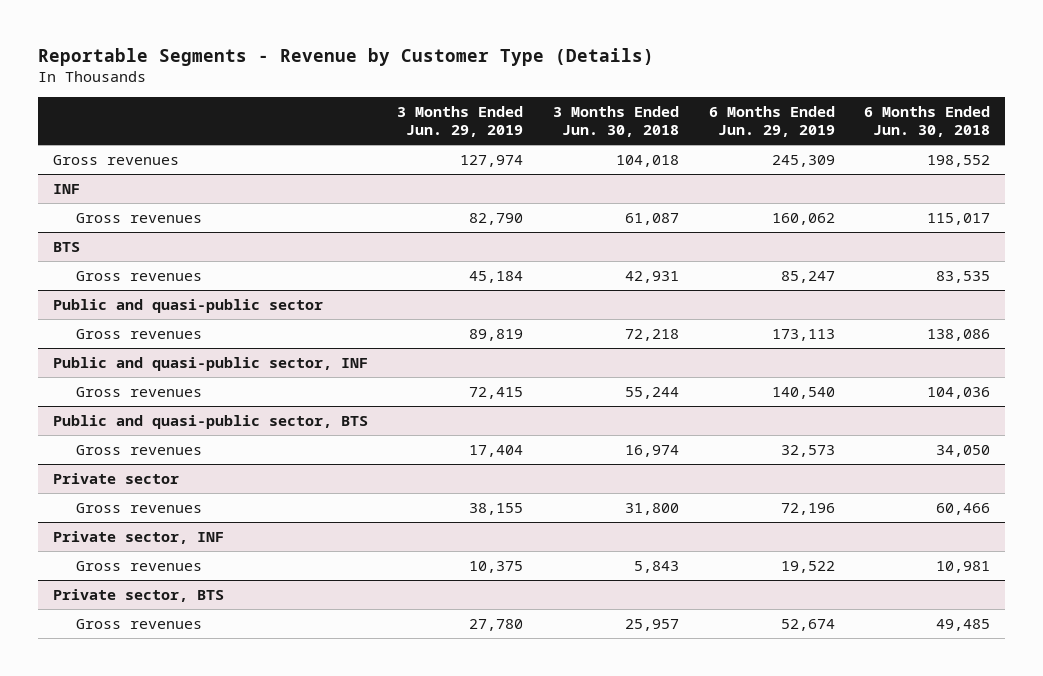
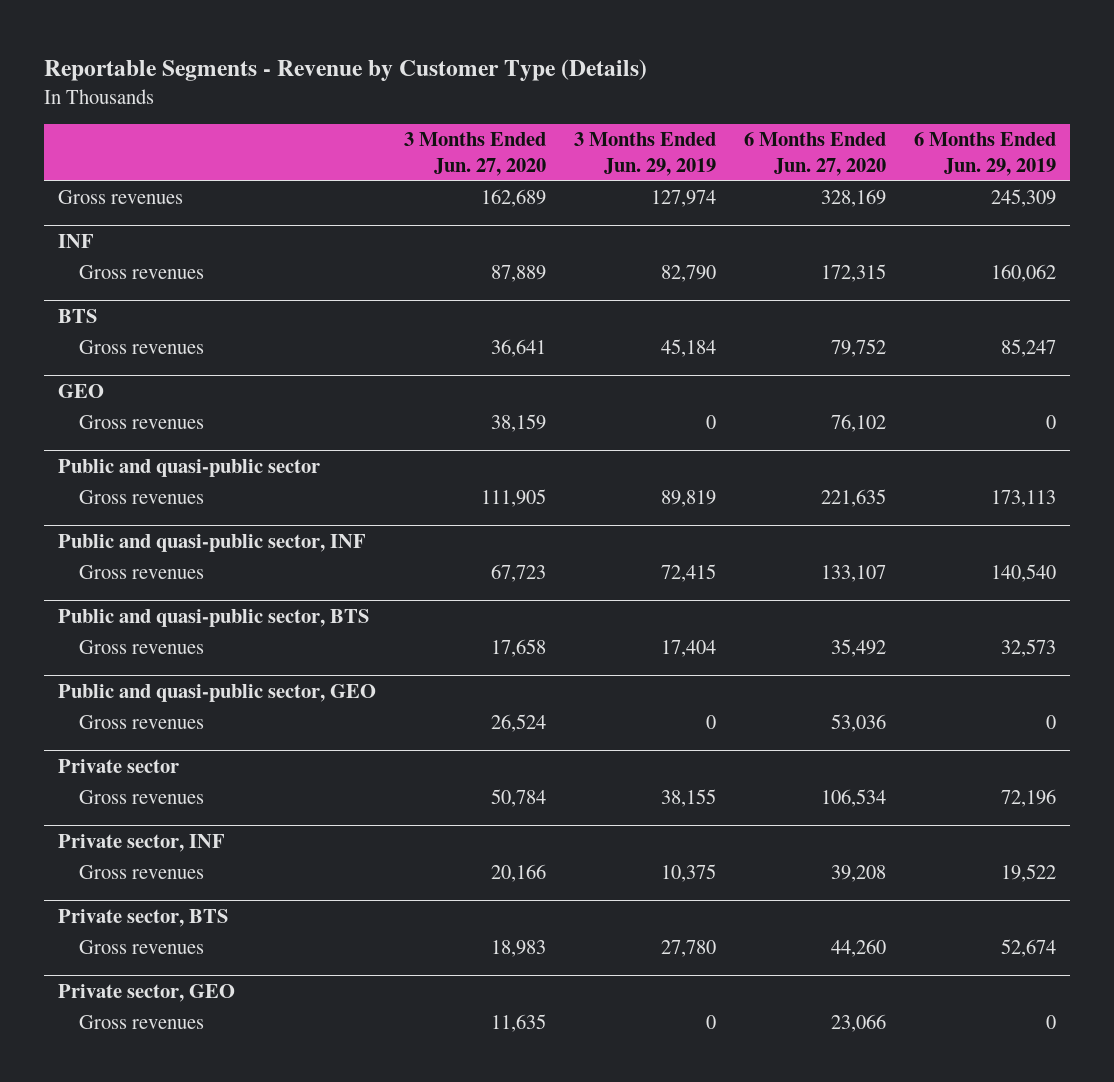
- | 3 Months Ended Jun. 29, 2019 | 3 Months Ended Jun. 30, 2018 | 6 Months Ended Jun. 29, 2019 | 6 Months Ended Jun. 30, 2018
+ | 3 Months Ended Jun. 27, 2020 | 3 Months Ended Jun. 29, 2019 | 6 Months Ended Jun. 27, 2020 | 6 Months Ended Jun. 29, 2019
+ GEO
+ Gross revenues | 38,159 | 0 | 76,102 | 0
+ Public and quasi-public sector, GEO
+ Gross revenues | 26,524 | 0 | 53,036 | 0
+ Private sector, GEO
+ Gross revenues | 11,635 | 0 | 23,066 | 0

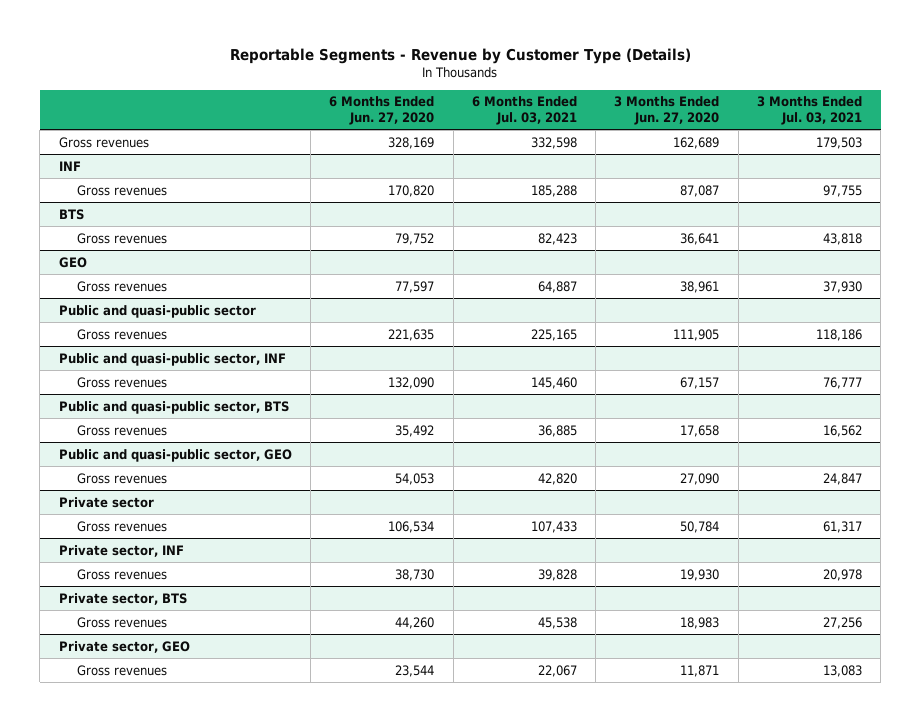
- | 3 Months Ended Jun. 27, 2020 | 3 Months Ended Jun. 29, 2019 | 6 Months Ended Jun. 27, 2020 | 6 Months Ended Jun. 29, 2019
+ | 6 Months Ended Jun. 27, 2020 | 6 Months Ended Jul. 03, 2021 | 3 Months Ended Jun. 27, 2020 | 3 Months Ended Jul. 03, 2021
@ INF
- Gross revenues | 87,889 | 82,790 | 172,315 | 160,062
+ Gross revenues | 170,820 | 185,288 | 87,087 | 97,755
@ GEO
- Gross revenues | 38,159 | 0 | 76,102 | 0
+ Gross revenues | 77,597 | 64,887 | 38,961 | 37,930
@ Public and quasi-public sector, INF
- Gross revenues | 67,723 | 72,415 | 133,107 | 140,540
+ Gross revenues | 132,090 | 145,460 | 67,157 | 76,777
@ Public and quasi-public sector, GEO
- Gross revenues | 26,524 | 0 | 53,036 | 0
+ Gross revenues | 54,053 | 42,820 | 27,090 | 24,847
@ Private sector, INF
- Gross revenues | 20,166 | 10,375 | 39,208 | 19,522
+ Gross revenues | 38,730 | 39,828 | 19,930 | 20,978
@ Private sector, GEO
- Gross revenues | 11,635 | 0 | 23,066 | 0
+ Gross revenues | 23,544 | 22,067 | 11,871 | 13,083

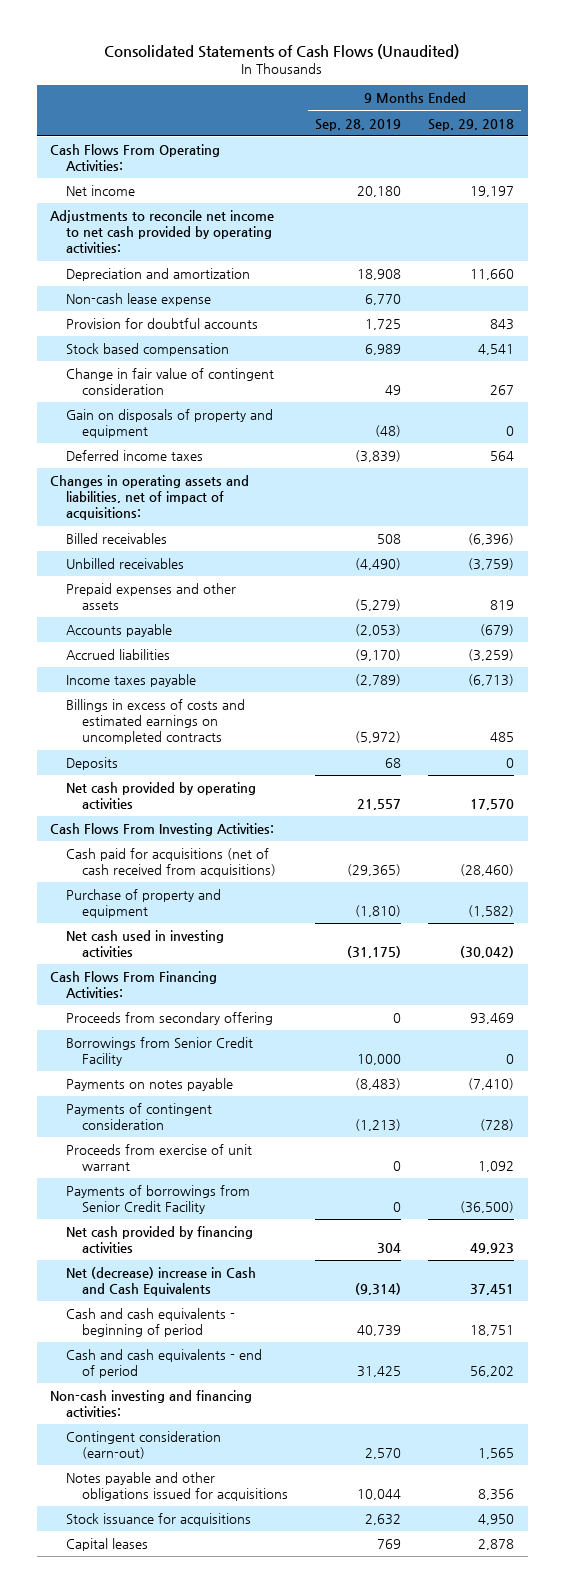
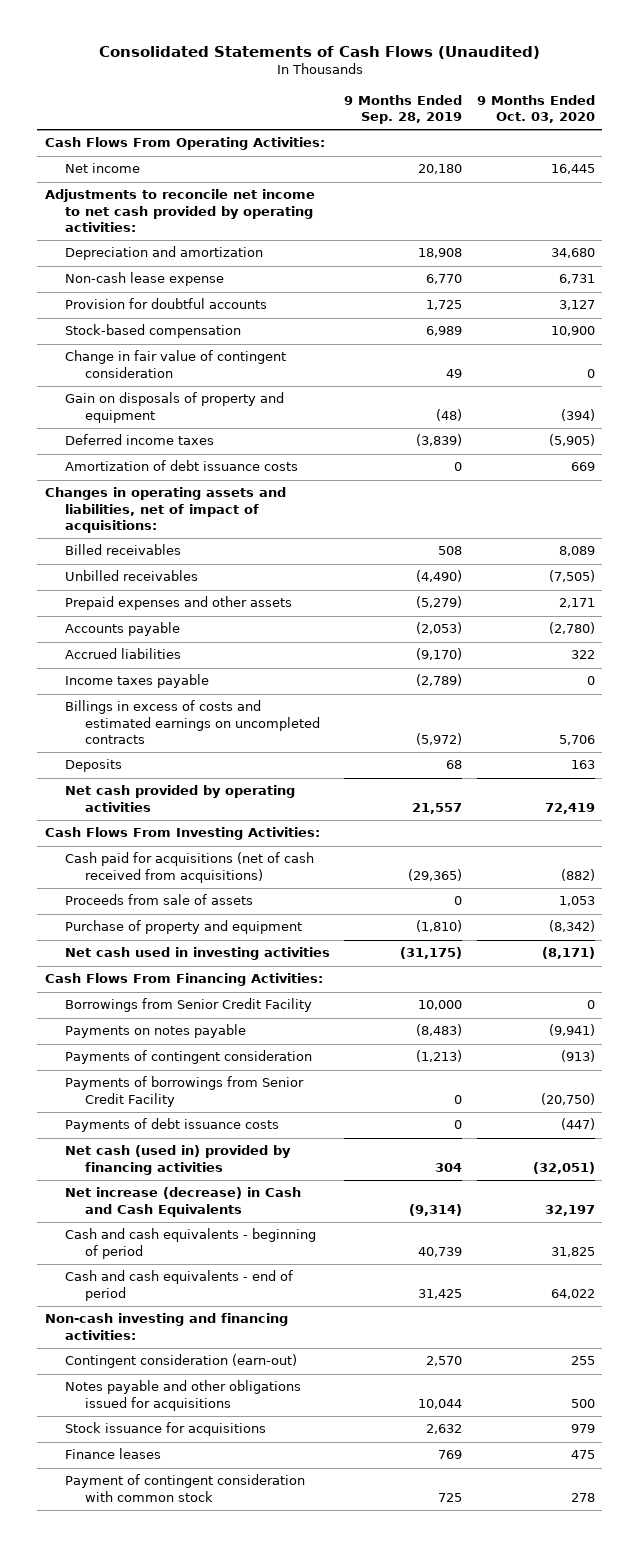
- | 9 Months Ended Sep. 28, 2019 | 9 Months Ended Sep. 29, 2018
+ | 9 Months Ended Sep. 28, 2019 | 9 Months Ended Oct. 03, 2020
- Stock based compensation | 6,989 | 4,541
+ Stock-based compensation | 6,989 | 10,900
+ Amortization of debt issuance costs | 0 | 669
+ Proceeds from sale of assets | 0 | 1,053
- Proceeds from secondary offering | 0 | 93,469
- Proceeds from exercise of unit warrant | 0 | 1,092
- Net cash provided by financing activities | 304 | 49,923
- Net (decrease) increase in Cash and Cash Equivalents | (9,314) | 37,451
+ Payments of debt issuance costs | 0 | (447)
+ Net cash (used in) provided by financing activities | 304 | (32,051)
+ Net increase (decrease) in Cash and Cash Equivalents | (9,314) | 32,197
- Capital leases | 769 | 2,878
+ Finance leases | 769 | 475
+ Payment of contingent consideration with common stock | 725 | 278

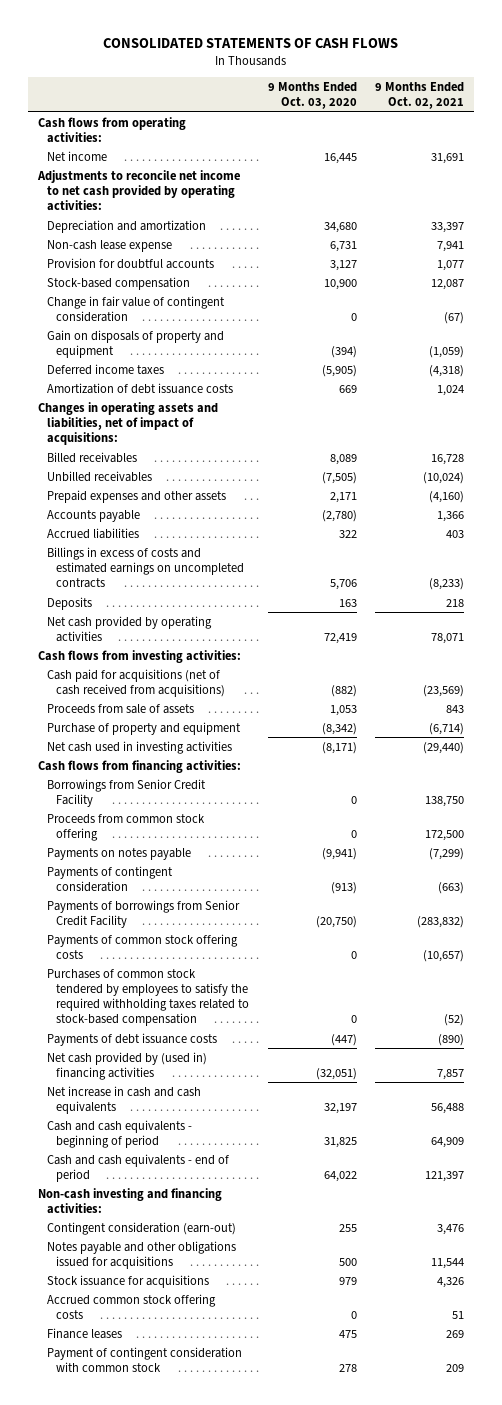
- Consolidated Statements of Cash Flows (Unaudited)
+ CONSOLIDATED STATEMENTS OF CASH FLOWS
- | 9 Months Ended Sep. 28, 2019 | 9 Months Ended Oct. 03, 2020
+ | 9 Months Ended Oct. 03, 2020 | 9 Months Ended Oct. 02, 2021
- Cash Flows From Operating Activities:
+ Cash flows from operating activities:
- Income taxes payable | (2,789) | 0
- Cash Flows From Investing Activities:
+ Cash flows from investing activities:
- Cash Flows From Financing Activities:
+ Cash flows from financing activities:
+ Proceeds from common stock offering | 0 | 172,500
+ Payments of common stock offering costs | 0 | (10,657)
+ Purchases of common stock tendered by employees to satisfy the required withholding taxes related to stock-based compensation | 0 | (52)
- Net cash (used in) provided by financing activities | 304 | (32,051)
- Net increase (decrease) in Cash and Cash Equivalents | (9,314) | 32,197
+ Net cash provided by (used in) financing activities | (32,051) | 7,857
+ Net increase in cash and cash equivalents | 32,197 | 56,488
+ Accrued common stock offering costs | 0 | 51

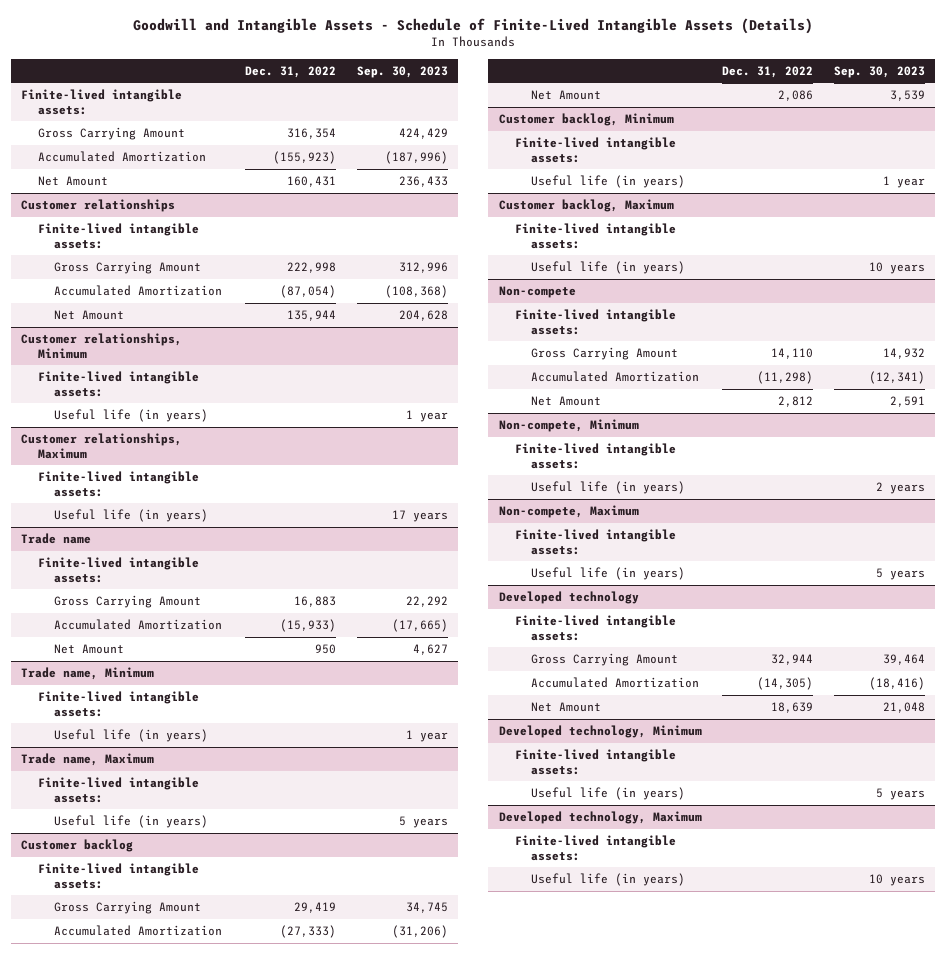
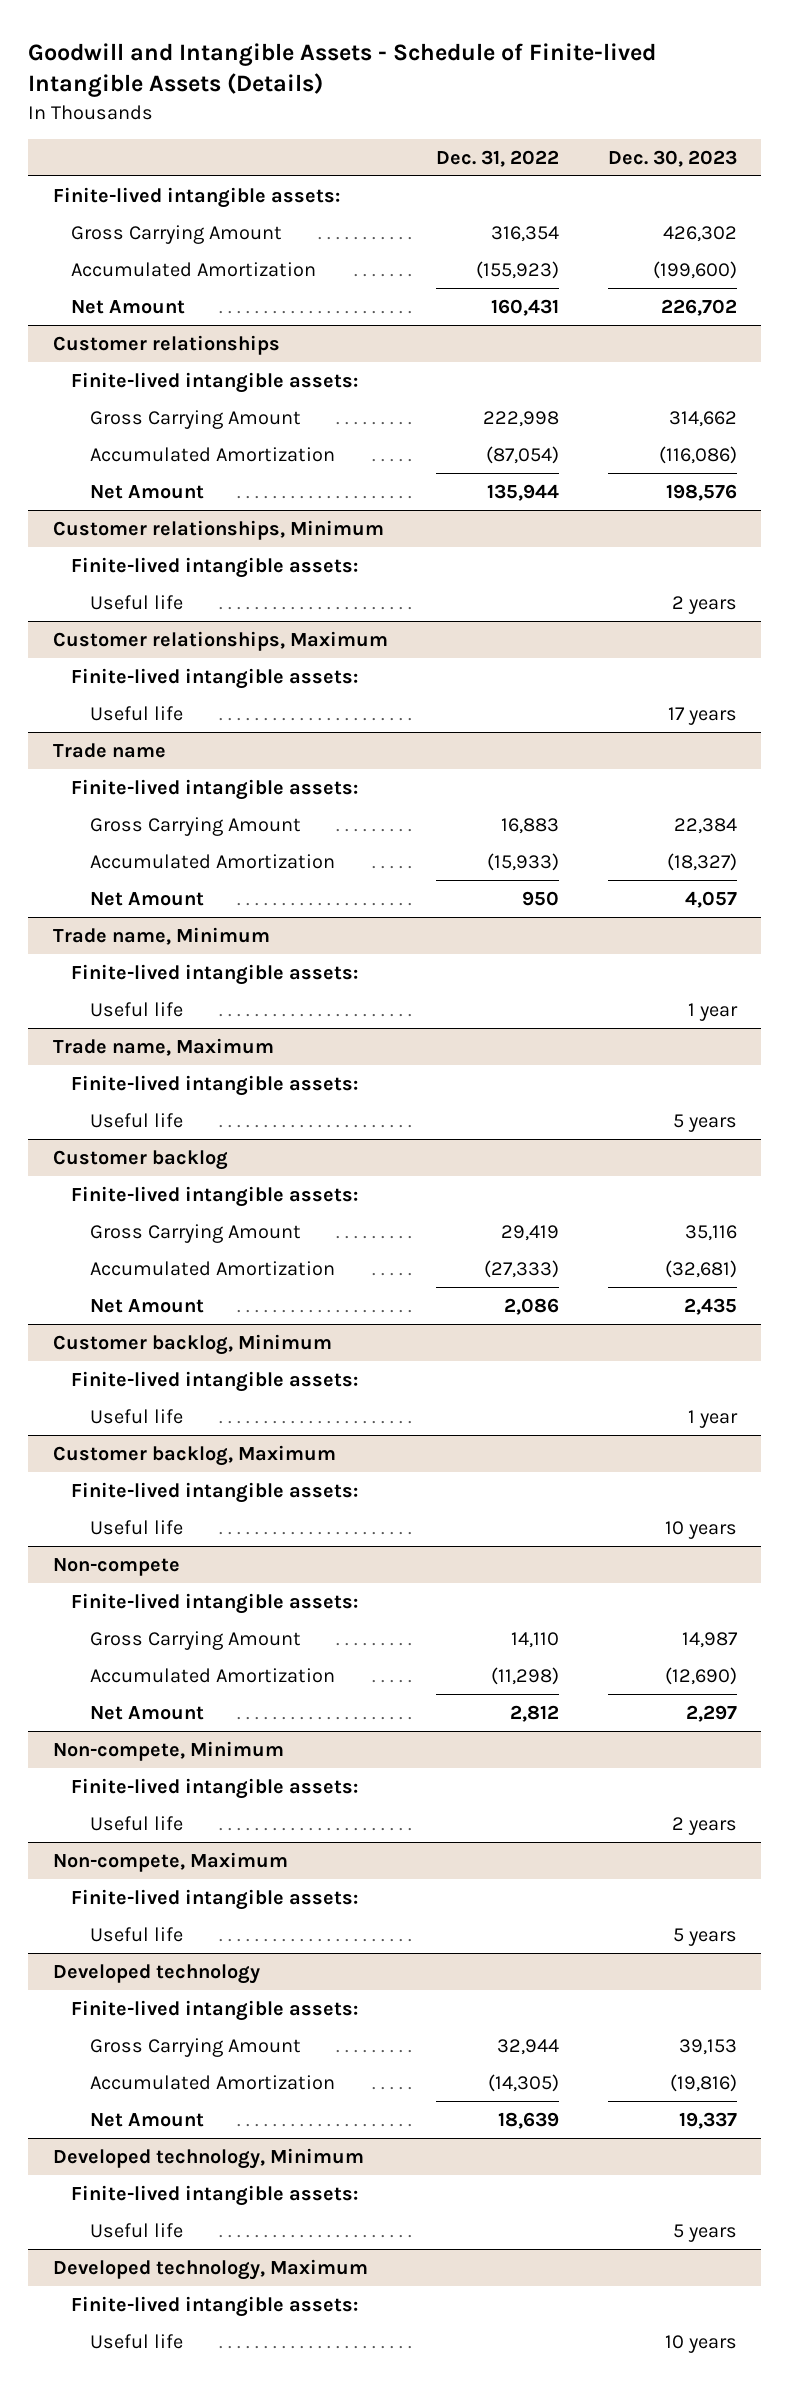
- Goodwill and Intangible Assets - Schedule of Finite-Lived Intangible Assets (Details)
+ Goodwill and Intangible Assets - Schedule of Finite-lived Intangible Assets (Details)
- | Dec. 31, 2022 | Sep. 30, 2023
+ | Dec. 31, 2022 | Dec. 30, 2023
@ Customer relationships, Minimum
- Useful life (in years) | | 1 year
+ Useful life | | 2 years
@ Customer relationships, Maximum
- Useful life (in years) | | 17 years
+ Useful life | | 17 years
@ Trade name, Minimum
- Useful life (in years) | | 1 year
+ Useful life | | 1 year
@ Trade name, Maximum
- Useful life (in years) | | 5 years
+ Useful life | | 5 years
@ Customer backlog, Minimum
- Useful life (in years) | | 1 year
+ Useful life | | 1 year
@ Customer backlog, Maximum
- Useful life (in years) | | 10 years
+ Useful life | | 10 years
@ Non-compete, Minimum
- Useful life (in years) | | 2 years
+ Useful life | | 2 years
@ Non-compete, Maximum
- Useful life (in years) | | 5 years
+ Useful life | | 5 years
@ Developed technology, Minimum
- Useful life (in years) | | 5 years
+ Useful life | | 5 years
@ Developed technology, Maximum
- Useful life (in years) | | 10 years
+ Useful life | | 10 years

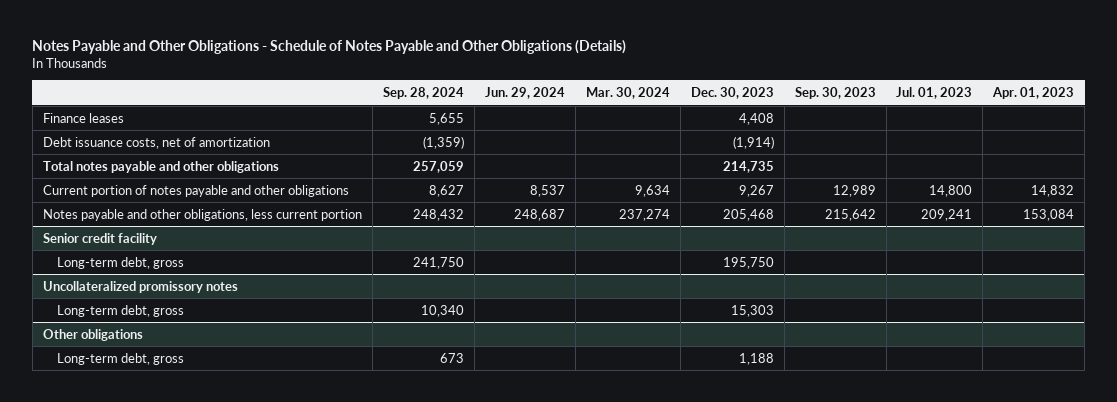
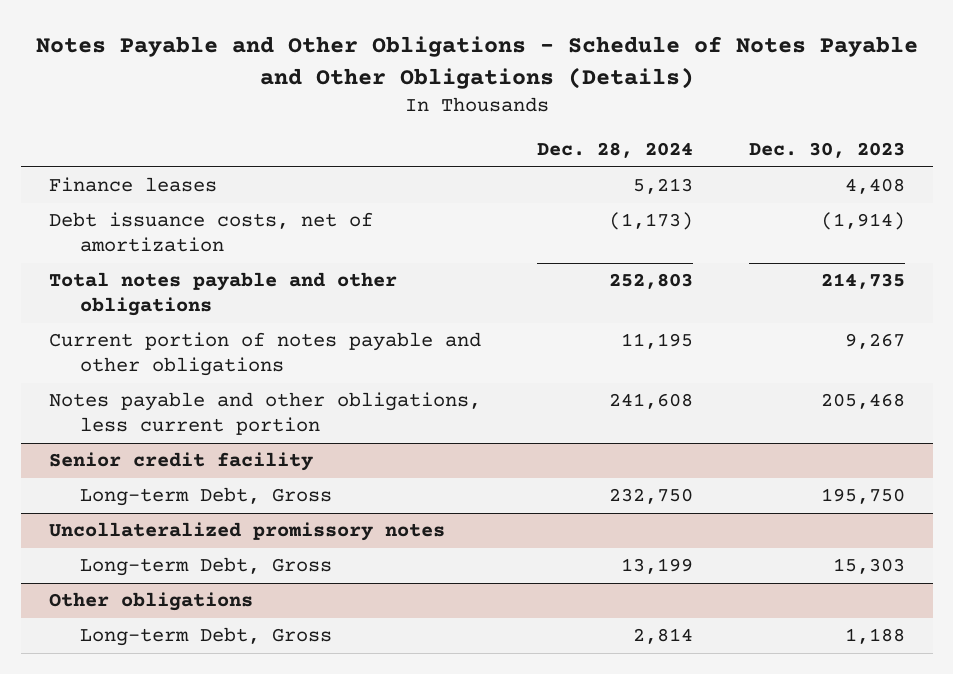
- | Sep. 28, 2024 | Jun. 29, 2024 | Mar. 30, 2024 | Dec. 30, 2023 | Sep. 30, 2023 | Jul. 01, 2023 | Apr. 01, 2023
+ | Dec. 28, 2024 | Dec. 30, 2023
@ Senior credit facility
- Long-term debt, gross | 241,750 | | | 195,750 | | |
+ Long-term Debt, Gross | 232,750 | 195,750
@ Uncollateralized promissory notes
- Long-term debt, gross | 10,340 | | | 15,303 | | |
+ Long-term Debt, Gross | 13,199 | 15,303
@ Other obligations
- Long-term debt, gross | 673 | | | 1,188 | | |
+ Long-term Debt, Gross | 2,814 | 1,188

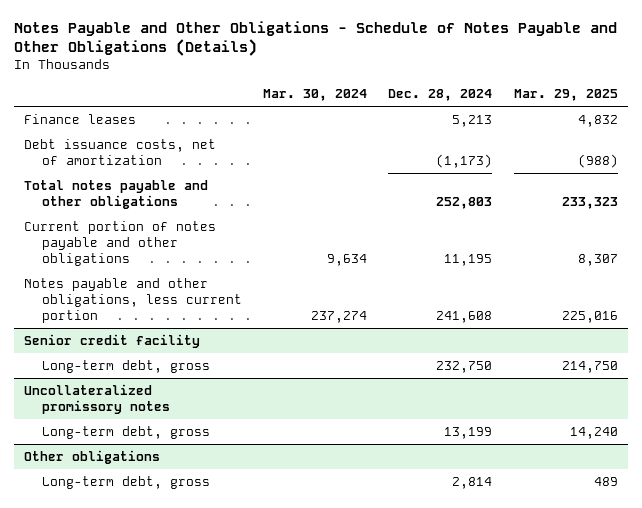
- | Dec. 28, 2024 | Dec. 30, 2023
+ | Mar. 30, 2024 | Dec. 28, 2024 | Mar. 29, 2025
@ Senior credit facility
- Long-term Debt, Gross | 232,750 | 195,750
+ Long-term debt, gross | | 232,750 | 214,750
@ Uncollateralized promissory notes
- Long-term Debt, Gross | 13,199 | 15,303
+ Long-term debt, gross | | 13,199 | 14,240
@ Other obligations
- Long-term Debt, Gross | 2,814 | 1,188
+ Long-term debt, gross | | 2,814 | 489

